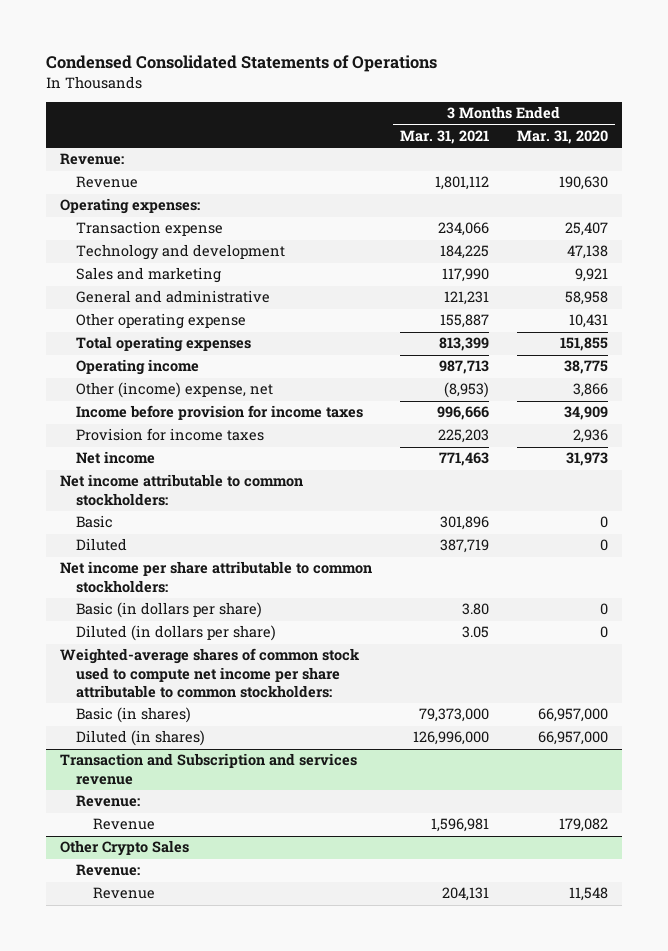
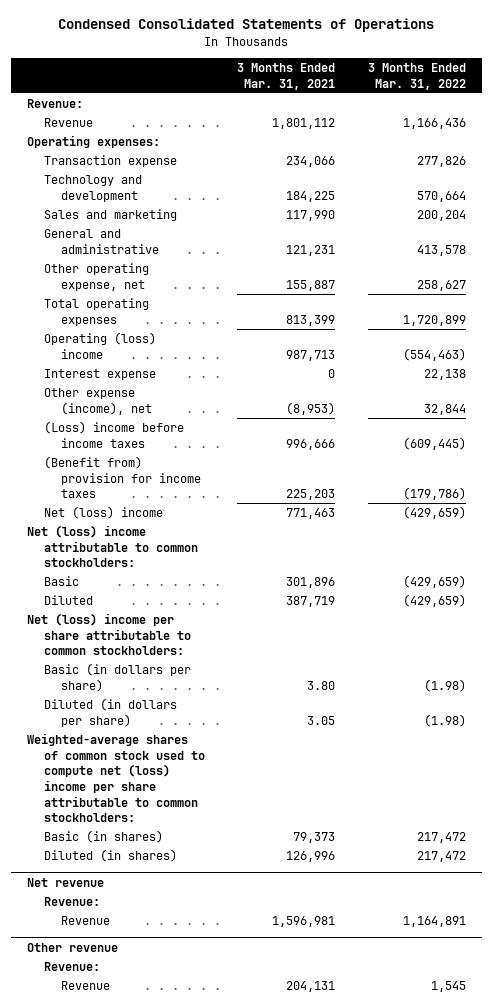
- | 3 Months Ended Mar. 31, 2021 | 3 Months Ended Mar. 31, 2020
+ | 3 Months Ended Mar. 31, 2021 | 3 Months Ended Mar. 31, 2022
- Other operating expense | 155,887 | 10,431
+ Other operating expense, net | 155,887 | 258,627
- Operating income | 987,713 | 38,775
- Other (income) expense, net | (8,953) | 3,866
- Income before provision for income taxes | 996,666 | 34,909
- Provision for income taxes | 225,203 | 2,936
- Net income | 771,463 | 31,973
- Net income attributable to common stockholders:
+ Operating (loss) income | 987,713 | (554,463)
+ Interest expense | 0 | 22,138
+ Other expense (income), net | (8,953) | 32,844
+ (Loss) income before income taxes | 996,666 | (609,445)
+ (Benefit from) provision for income taxes | 225,203 | (179,786)
+ Net (loss) income | 771,463 | (429,659)
+ Net (loss) income attributable to common stockholders:
- Net income per share attributable to common stockholders:
+ Net (loss) income per share attributable to common stockholders:
- Weighted-average shares of common stock used to compute net income per share attributable to common stockholders:
- Basic (in shares) | 79,373,000 | 66,957,000
- Diluted (in shares) | 126,996,000 | 66,957,000
- Transaction and Subscription and services revenue
+ Weighted-average shares of common stock used to compute net (loss) income per share attributable to common stockholders:
+ Basic (in shares) | 79,373 | 217,472
+ Diluted (in shares) | 126,996 | 217,472
+ Net revenue
- Other Crypto Sales
+ Other revenue

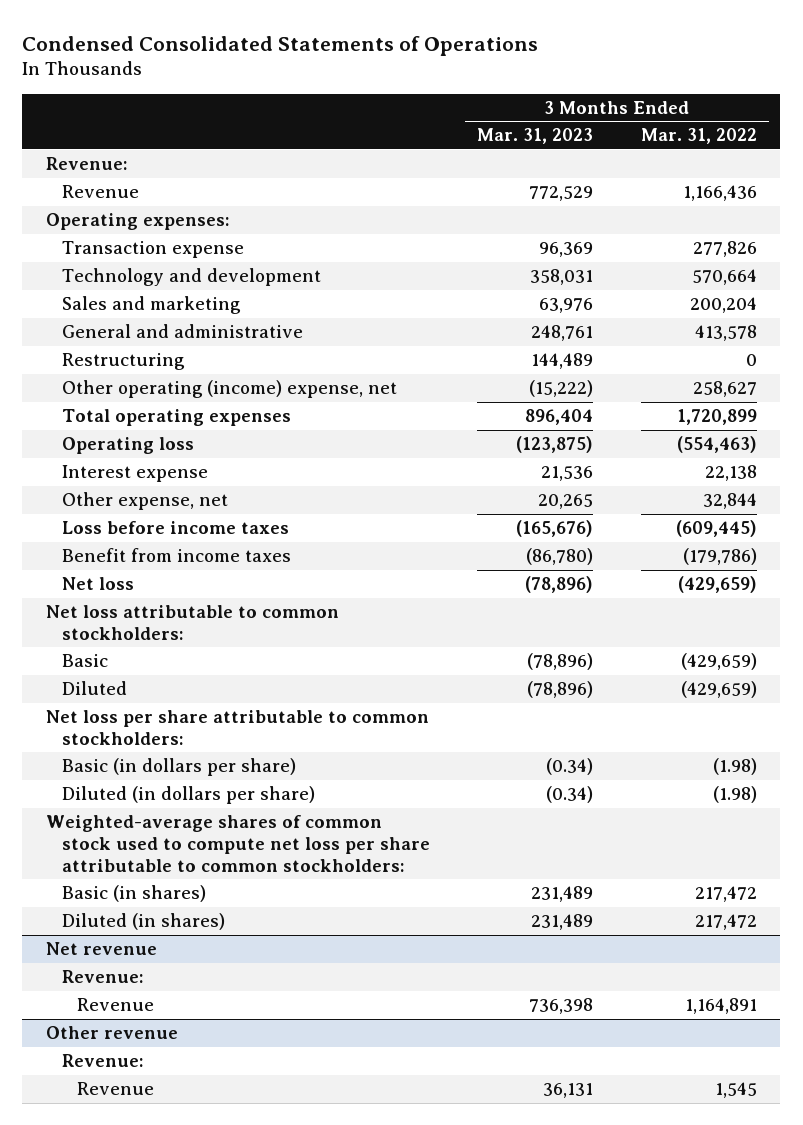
- | 3 Months Ended Mar. 31, 2021 | 3 Months Ended Mar. 31, 2022
+ | 3 Months Ended Mar. 31, 2023 | 3 Months Ended Mar. 31, 2022
- Other operating expense, net | 155,887 | 258,627
+ Restructuring | 144,489 | 0
+ Other operating (income) expense, net | (15,222) | 258,627
- Operating (loss) income | 987,713 | (554,463)
+ Operating loss | (123,875) | (554,463)
- Other expense (income), net | (8,953) | 32,844
- (Loss) income before income taxes | 996,666 | (609,445)
- (Benefit from) provision for income taxes | 225,203 | (179,786)
- Net (loss) income | 771,463 | (429,659)
- Net (loss) income attributable to common stockholders:
+ Other expense, net | 20,265 | 32,844
+ Loss before income taxes | (165,676) | (609,445)
+ Benefit from income taxes | (86,780) | (179,786)
+ Net loss | (78,896) | (429,659)
+ Net loss attributable to common stockholders:
- Net (loss) income per share attributable to common stockholders:
+ Net loss per share attributable to common stockholders:
- Weighted-average shares of common stock used to compute net (loss) income per share attributable to common stockholders:
+ Weighted-average shares of common stock used to compute net loss per share attributable to common stockholders:

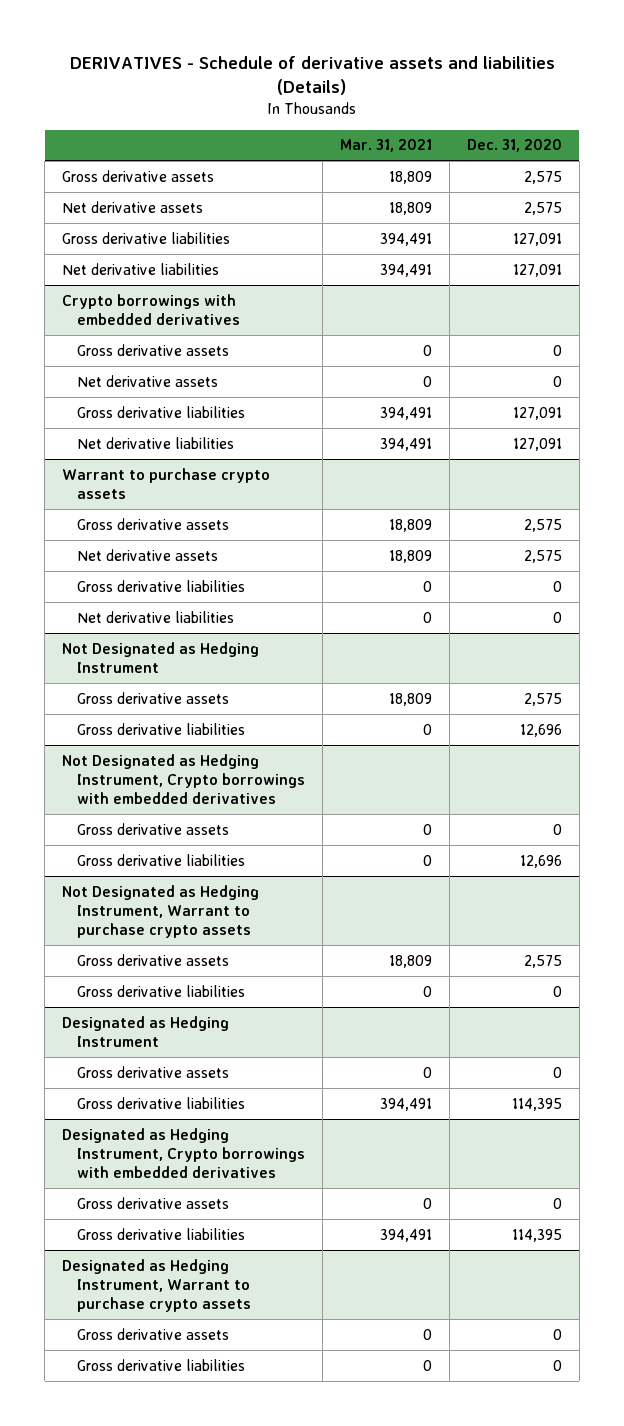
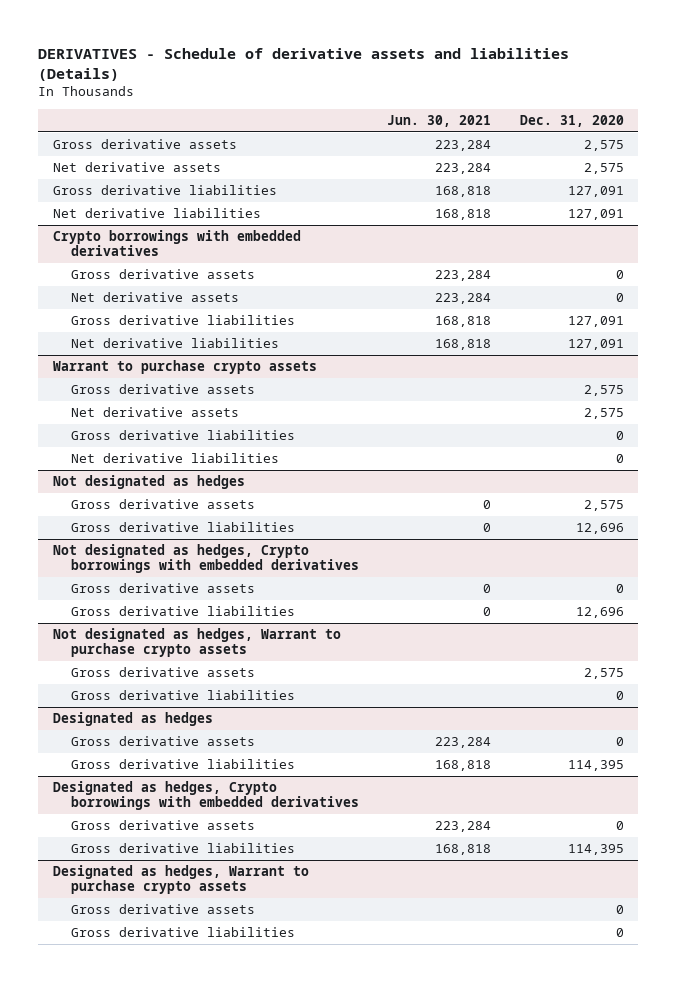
- | Mar. 31, 2021 | Dec. 31, 2020
+ | Jun. 30, 2021 | Dec. 31, 2020
- Not Designated as Hedging Instrument
+ Not designated as hedges
- Not Designated as Hedging Instrument, Crypto borrowings with embedded derivatives
+ Not designated as hedges, Crypto borrowings with embedded derivatives
- Not Designated as Hedging Instrument, Warrant to purchase crypto assets
+ Not designated as hedges, Warrant to purchase crypto assets
- Designated as Hedging Instrument
+ Designated as hedges
- Designated as Hedging Instrument, Crypto borrowings with embedded derivatives
+ Designated as hedges, Crypto borrowings with embedded derivatives
- Designated as Hedging Instrument, Warrant to purchase crypto assets
+ Designated as hedges, Warrant to purchase crypto assets

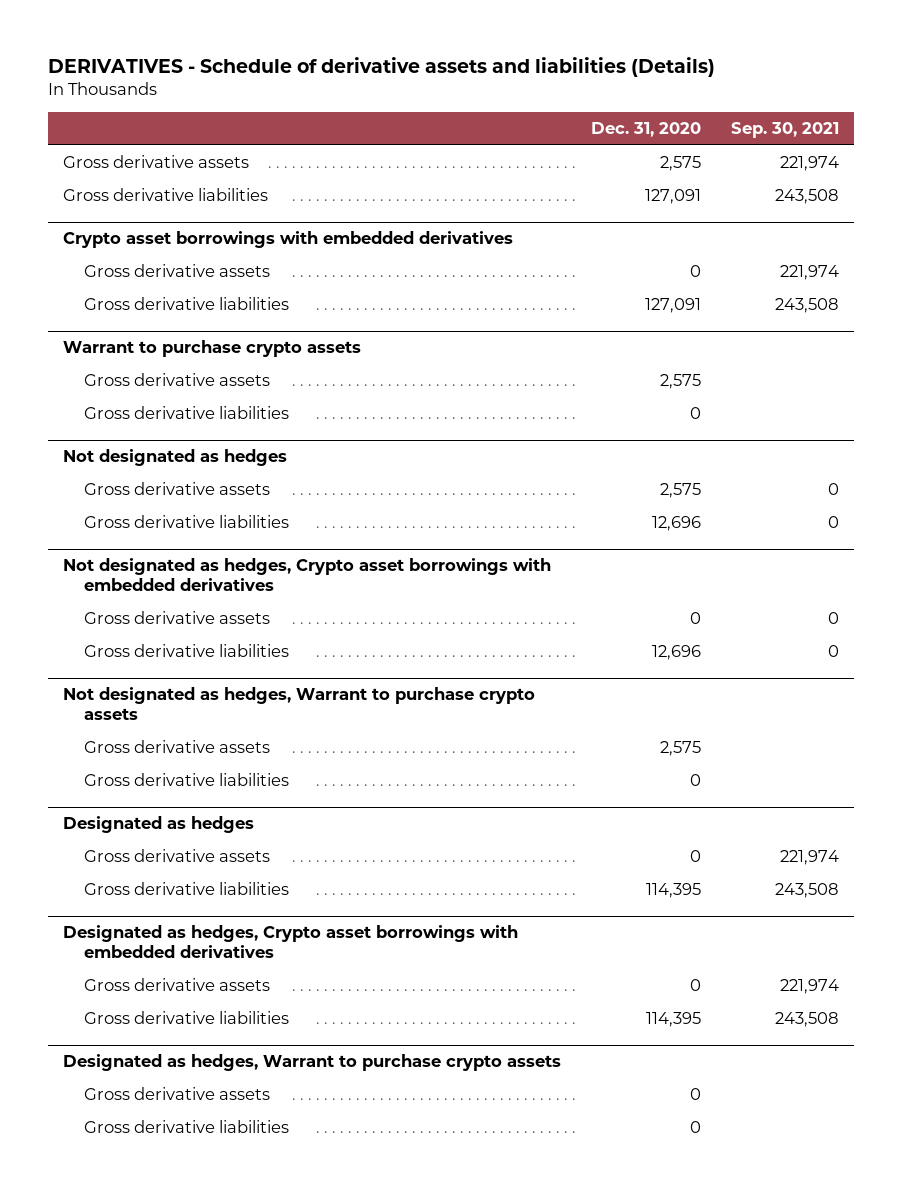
- | Jun. 30, 2021 | Dec. 31, 2020
+ | Dec. 31, 2020 | Sep. 30, 2021
- Net derivative assets | 223,284 | 2,575
- Net derivative liabilities | 168,818 | 127,091
- Crypto borrowings with embedded derivatives
+ Crypto asset borrowings with embedded derivatives
- Net derivative assets | 223,284 | 0
- Net derivative liabilities | 168,818 | 127,091
@ Warrant to purchase crypto assets
- Net derivative assets | | 2,575
- Net derivative liabilities | | 0
- Not designated as hedges, Crypto borrowings with embedded derivatives
+ Not designated as hedges, Crypto asset borrowings with embedded derivatives
- Designated as hedges, Crypto borrowings with embedded derivatives
+ Designated as hedges, Crypto asset borrowings with embedded derivatives

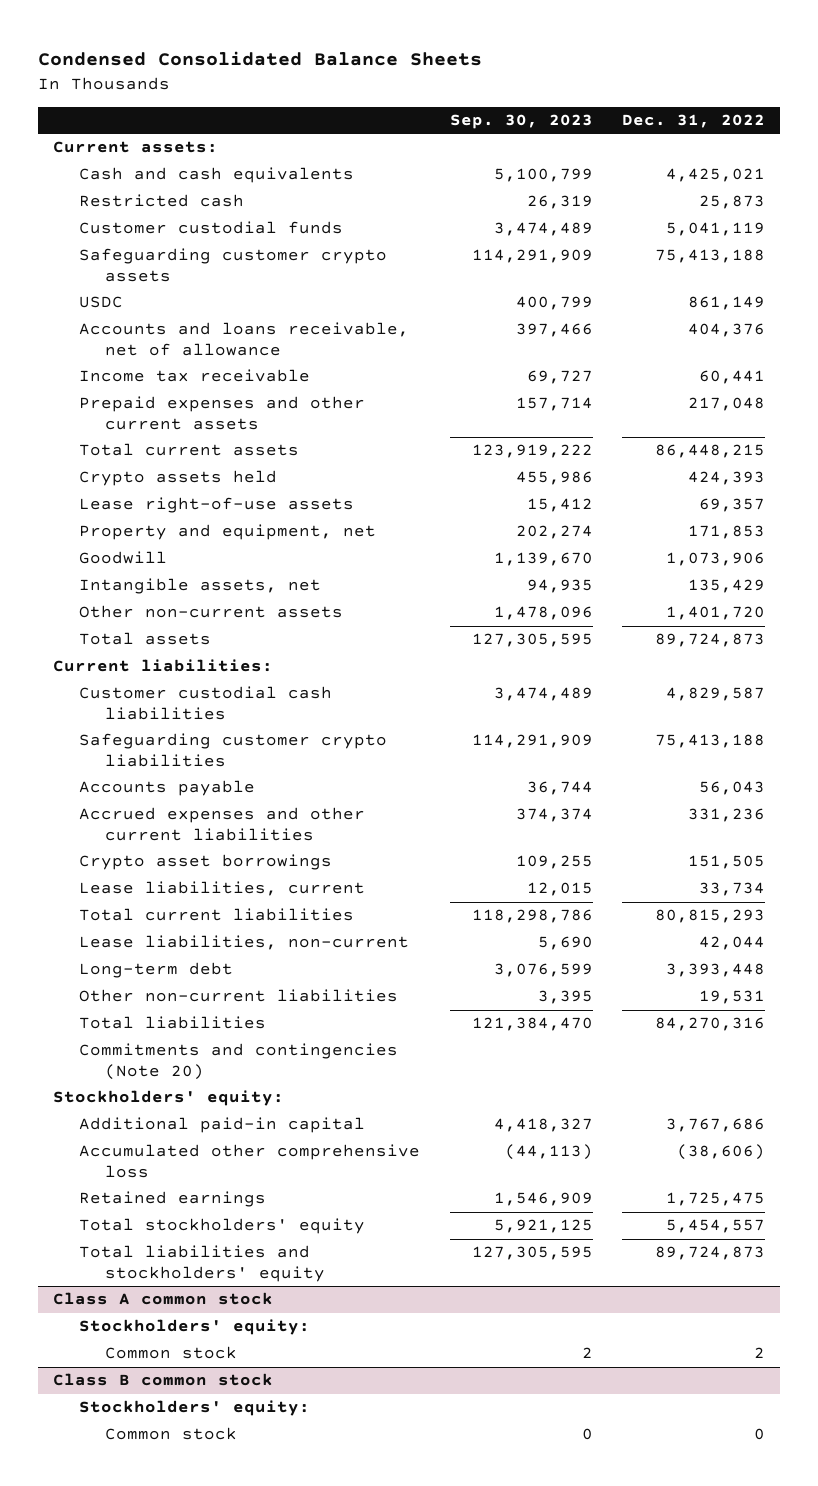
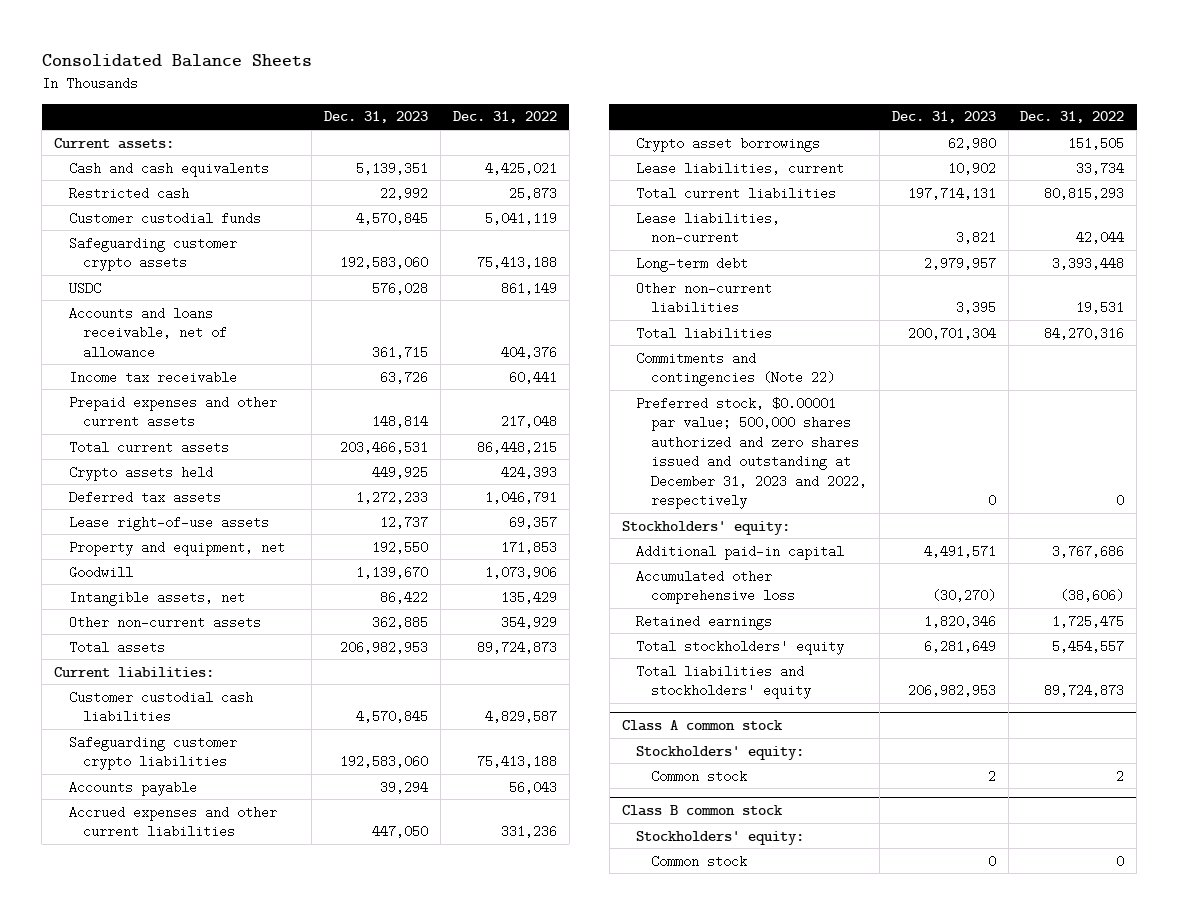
- Condensed Consolidated Balance Sheets
+ Consolidated Balance Sheets
- | Sep. 30, 2023 | Dec. 31, 2022
+ | Dec. 31, 2023 | Dec. 31, 2022
+ Deferred tax assets | 1,272,233 | 1,046,791
- Other non-current assets | 1,478,096 | 1,401,720
+ Other non-current assets | 362,885 | 354,929
- Commitments and contingencies (Note 20)
+ Commitments and contingencies (Note 22)
+ Preferred stock, $0.00001 par value; 500,000 shares authorized and zero shares issued and outstanding at December 31, 2023 and 2022, respectively | 0 | 0

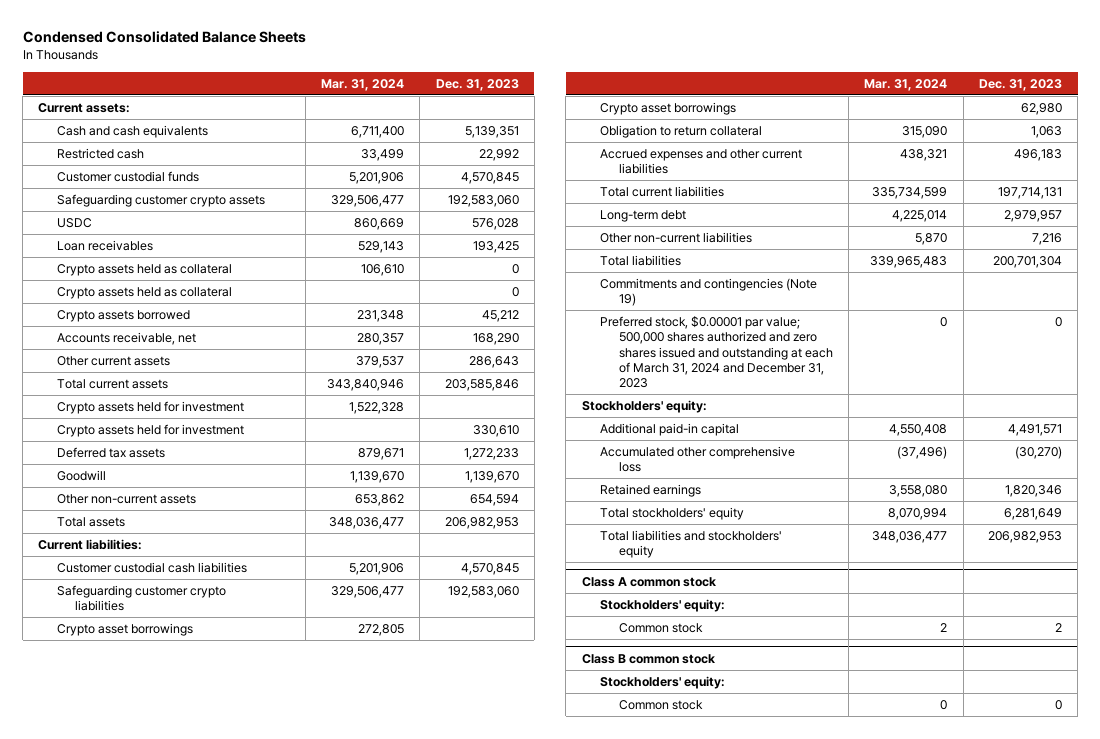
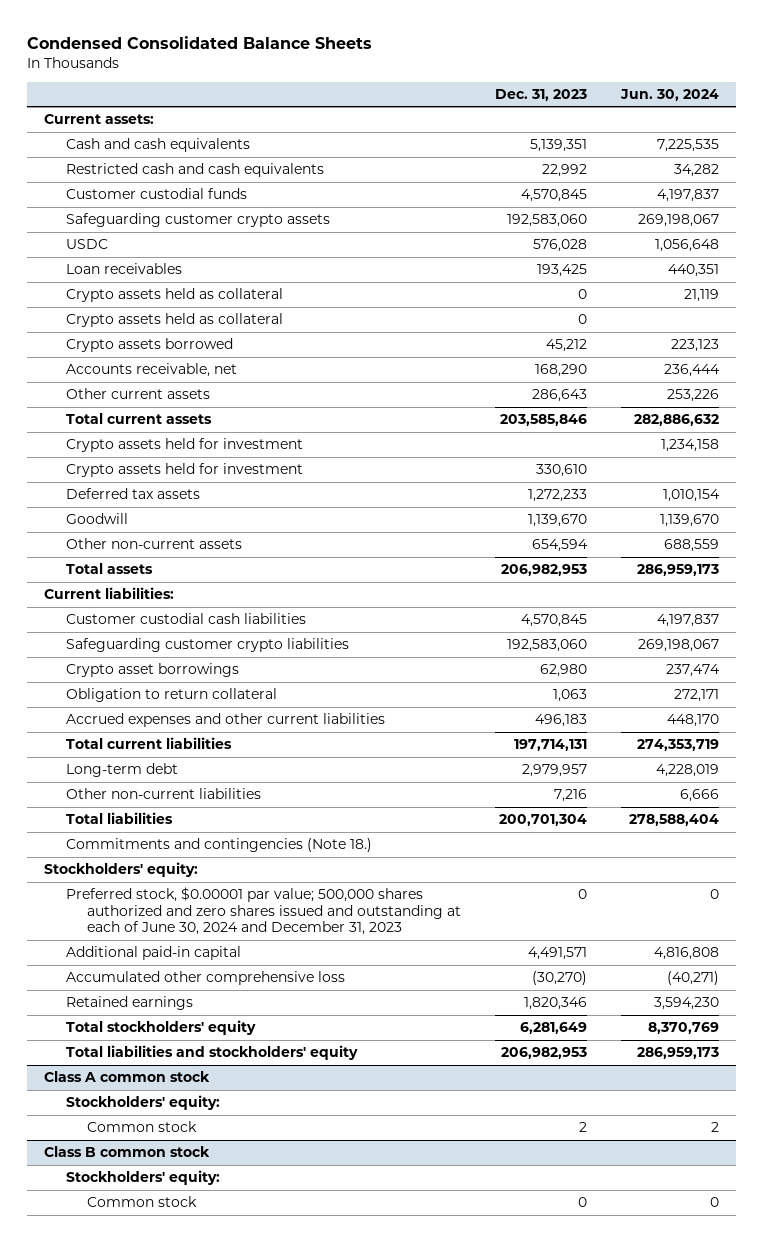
- | Mar. 31, 2024 | Dec. 31, 2023
+ | Dec. 31, 2023 | Jun. 30, 2024
- Restricted cash | 33,499 | 22,992
+ Restricted cash and cash equivalents | 22,992 | 34,282
- Crypto asset borrowings | 272,805 |
- Commitments and contingencies (Note 19)
- Preferred stock, $0.00001 par value; 500,000 shares authorized and zero shares issued and outstanding at each of March 31, 2024 and December 31, 2023 | 0 | 0
+ Commitments and contingencies (Note 18.)
+ Preferred stock, $0.00001 par value; 500,000 shares authorized and zero shares issued and outstanding at each of June 30, 2024 and December 31, 2023 | 0 | 0

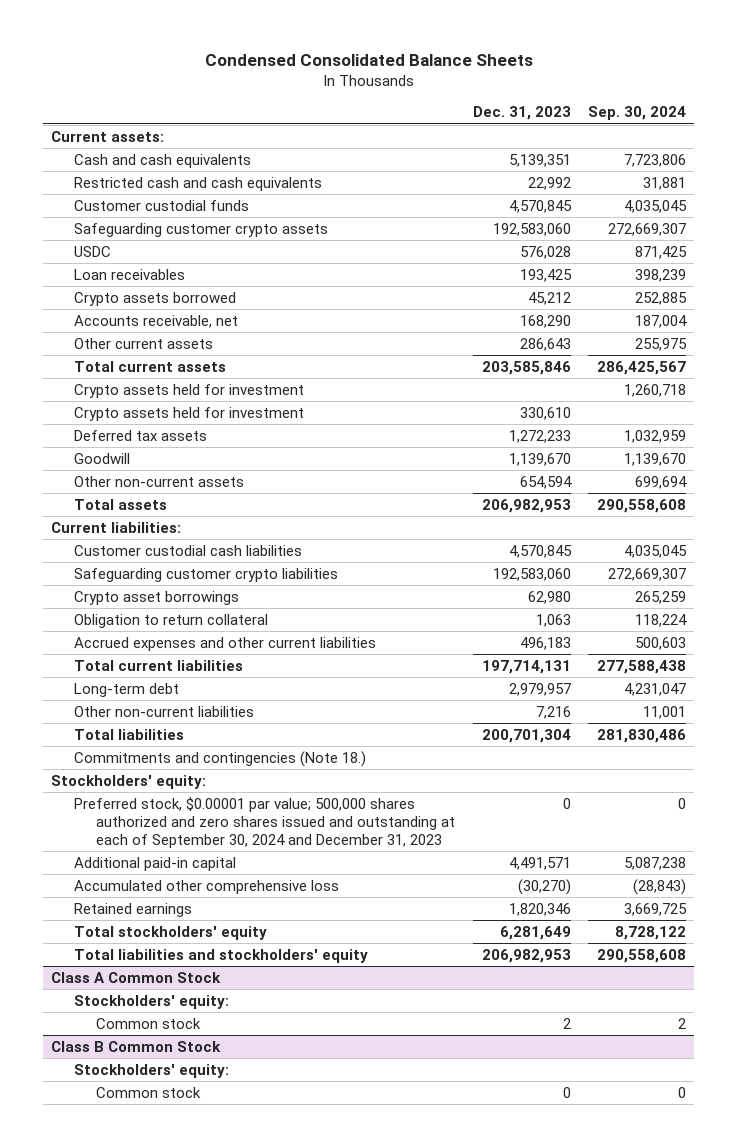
- | Dec. 31, 2023 | Jun. 30, 2024
+ | Dec. 31, 2023 | Sep. 30, 2024
- Crypto assets held as collateral | 0 | 21,119
- Crypto assets held as collateral | 0 |
- Preferred stock, $0.00001 par value; 500,000 shares authorized and zero shares issued and outstanding at each of June 30, 2024 and December 31, 2023 | 0 | 0
+ Preferred stock, $0.00001 par value; 500,000 shares authorized and zero shares issued and outstanding at each of September 30, 2024 and December 31, 2023 | 0 | 0
- Class A common stock
+ Class A Common Stock
- Class B common stock
+ Class B Common Stock

